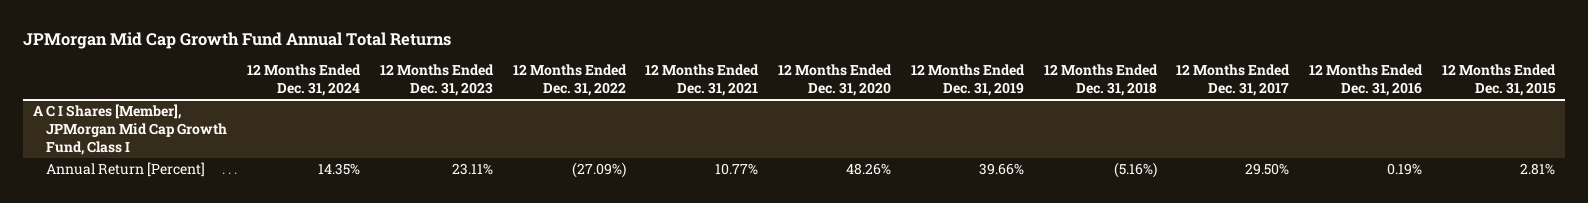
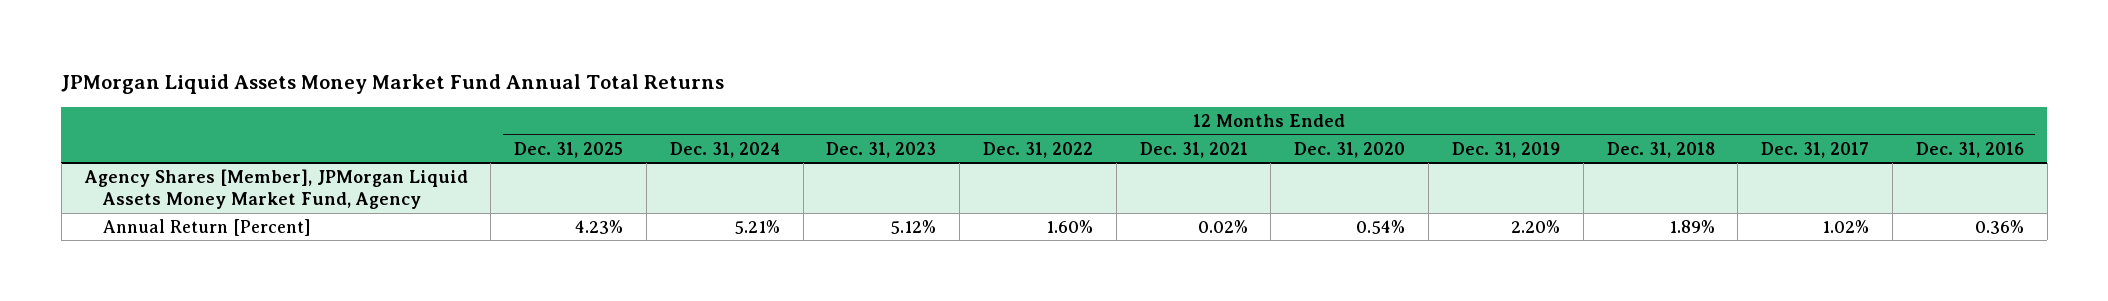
- JPMorgan Mid Cap Growth Fund Annual Total Returns
+ JPMorgan Liquid Assets Money Market Fund Annual Total Returns
- | 12 Months Ended Dec. 31, 2024 | 12 Months Ended Dec. 31, 2023 | 12 Months Ended Dec. 31, 2022 | 12 Months Ended Dec. 31, 2021 | 12 Months Ended Dec. 31, 2020 | 12 Months Ended Dec. 31, 2019 | 12 Months Ended Dec. 31, 2018 | 12 Months Ended Dec. 31, 2017 | 12 Months Ended Dec. 31, 2016 | 12 Months Ended Dec. 31, 2015
+ | 12 Months Ended Dec. 31, 2025 | 12 Months Ended Dec. 31, 2024 | 12 Months Ended Dec. 31, 2023 | 12 Months Ended Dec. 31, 2022 | 12 Months Ended Dec. 31, 2021 | 12 Months Ended Dec. 31, 2020 | 12 Months Ended Dec. 31, 2019 | 12 Months Ended Dec. 31, 2018 | 12 Months Ended Dec. 31, 2017 | 12 Months Ended Dec. 31, 2016
- A C I Shares [Member], JPMorgan Mid Cap Growth Fund, Class I
- Annual Return [Percent] | 14.35% | 23.11% | (27.09%) | 10.77% | 48.26% | 39.66% | (5.16%) | 29.50% | 0.19% | 2.81%
+ Agency Shares [Member], JPMorgan Liquid Assets Money Market Fund, Agency
+ Annual Return [Percent] | 4.23% | 5.21% | 5.12% | 1.60% | 0.02% | 0.54% | 2.20% | 1.89% | 1.02% | 0.36%

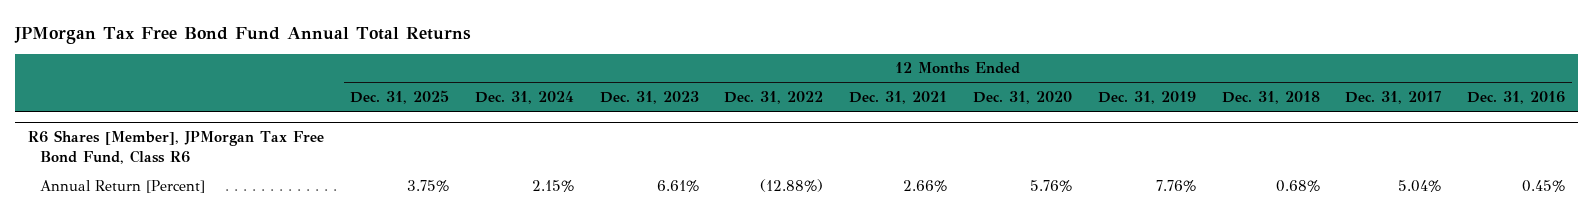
- JPMorgan Liquid Assets Money Market Fund Annual Total Returns
+ JPMorgan Tax Free Bond Fund Annual Total Returns
- Agency Shares [Member], JPMorgan Liquid Assets Money Market Fund, Agency
- Annual Return [Percent] | 4.23% | 5.21% | 5.12% | 1.60% | 0.02% | 0.54% | 2.20% | 1.89% | 1.02% | 0.36%
+ R6 Shares [Member], JPMorgan Tax Free Bond Fund, Class R6
+ Annual Return [Percent] | 3.75% | 2.15% | 6.61% | (12.88%) | 2.66% | 5.76% | 7.76% | 0.68% | 5.04% | 0.45%

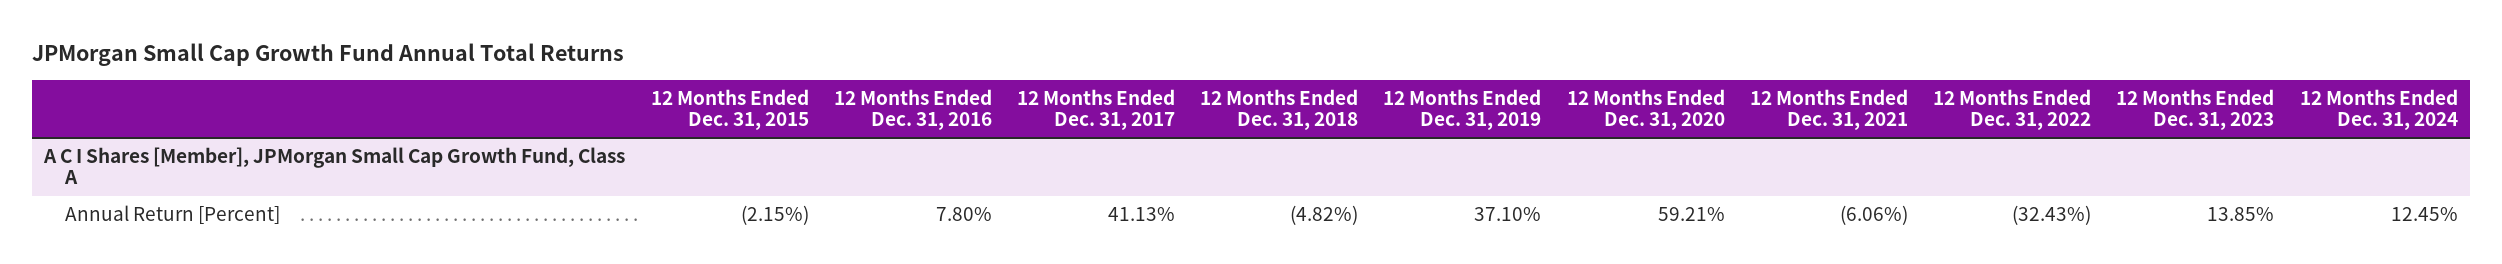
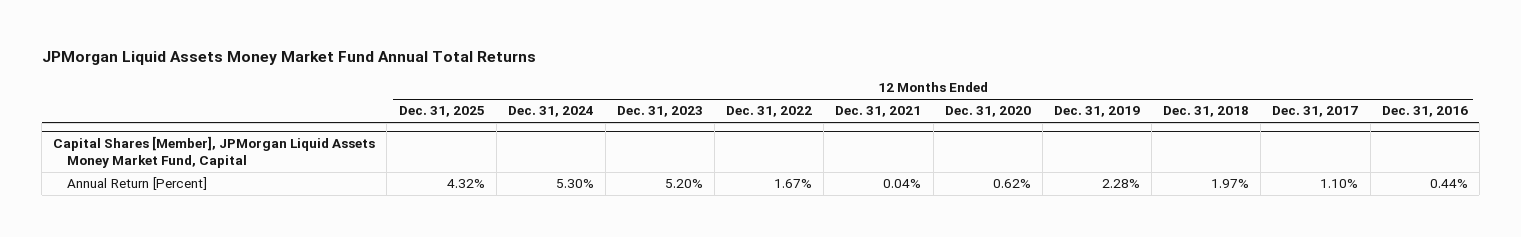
- JPMorgan Small Cap Growth Fund Annual Total Returns
+ JPMorgan Liquid Assets Money Market Fund Annual Total Returns
- | 12 Months Ended Dec. 31, 2015 | 12 Months Ended Dec. 31, 2016 | 12 Months Ended Dec. 31, 2017 | 12 Months Ended Dec. 31, 2018 | 12 Months Ended Dec. 31, 2019 | 12 Months Ended Dec. 31, 2020 | 12 Months Ended Dec. 31, 2021 | 12 Months Ended Dec. 31, 2022 | 12 Months Ended Dec. 31, 2023 | 12 Months Ended Dec. 31, 2024
+ | 12 Months Ended Dec. 31, 2025 | 12 Months Ended Dec. 31, 2024 | 12 Months Ended Dec. 31, 2023 | 12 Months Ended Dec. 31, 2022 | 12 Months Ended Dec. 31, 2021 | 12 Months Ended Dec. 31, 2020 | 12 Months Ended Dec. 31, 2019 | 12 Months Ended Dec. 31, 2018 | 12 Months Ended Dec. 31, 2017 | 12 Months Ended Dec. 31, 2016
- A C I Shares [Member], JPMorgan Small Cap Growth Fund, Class A
- Annual Return [Percent] | (2.15%) | 7.80% | 41.13% | (4.82%) | 37.10% | 59.21% | (6.06%) | (32.43%) | 13.85% | 12.45%
+ Capital Shares [Member], JPMorgan Liquid Assets Money Market Fund, Capital
+ Annual Return [Percent] | 4.32% | 5.30% | 5.20% | 1.67% | 0.04% | 0.62% | 2.28% | 1.97% | 1.10% | 0.44%

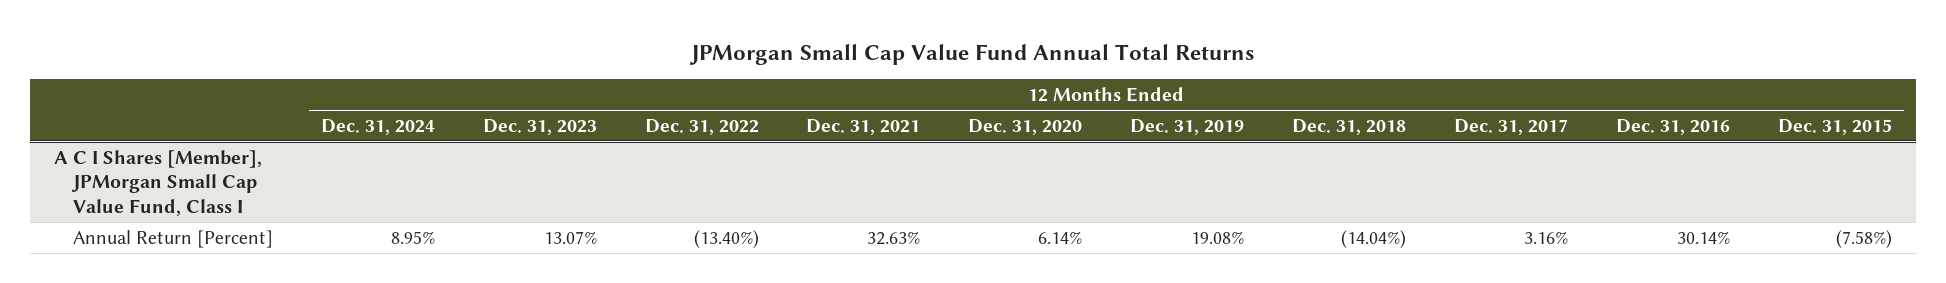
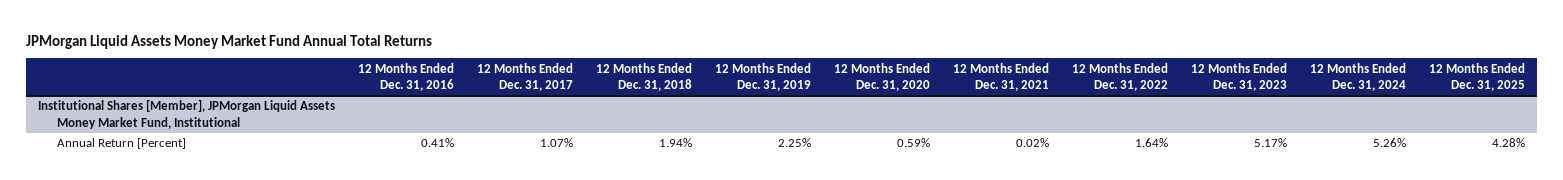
- JPMorgan Small Cap Value Fund Annual Total Returns
+ JPMorgan Liquid Assets Money Market Fund Annual Total Returns
- | 12 Months Ended Dec. 31, 2024 | 12 Months Ended Dec. 31, 2023 | 12 Months Ended Dec. 31, 2022 | 12 Months Ended Dec. 31, 2021 | 12 Months Ended Dec. 31, 2020 | 12 Months Ended Dec. 31, 2019 | 12 Months Ended Dec. 31, 2018 | 12 Months Ended Dec. 31, 2017 | 12 Months Ended Dec. 31, 2016 | 12 Months Ended Dec. 31, 2015
+ | 12 Months Ended Dec. 31, 2016 | 12 Months Ended Dec. 31, 2017 | 12 Months Ended Dec. 31, 2018 | 12 Months Ended Dec. 31, 2019 | 12 Months Ended Dec. 31, 2020 | 12 Months Ended Dec. 31, 2021 | 12 Months Ended Dec. 31, 2022 | 12 Months Ended Dec. 31, 2023 | 12 Months Ended Dec. 31, 2024 | 12 Months Ended Dec. 31, 2025
- A C I Shares [Member], JPMorgan Small Cap Value Fund, Class I
- Annual Return [Percent] | 8.95% | 13.07% | (13.40%) | 32.63% | 6.14% | 19.08% | (14.04%) | 3.16% | 30.14% | (7.58%)
+ Institutional Shares [Member], JPMorgan Liquid Assets Money Market Fund, Institutional
+ Annual Return [Percent] | 0.41% | 1.07% | 1.94% | 2.25% | 0.59% | 0.02% | 1.64% | 5.17% | 5.26% | 4.28%

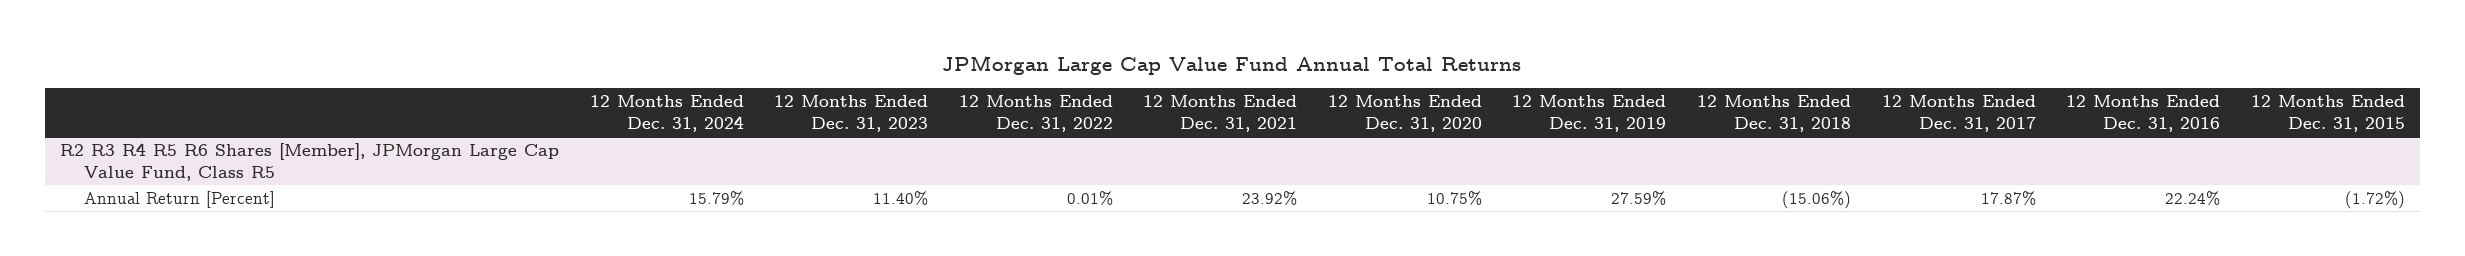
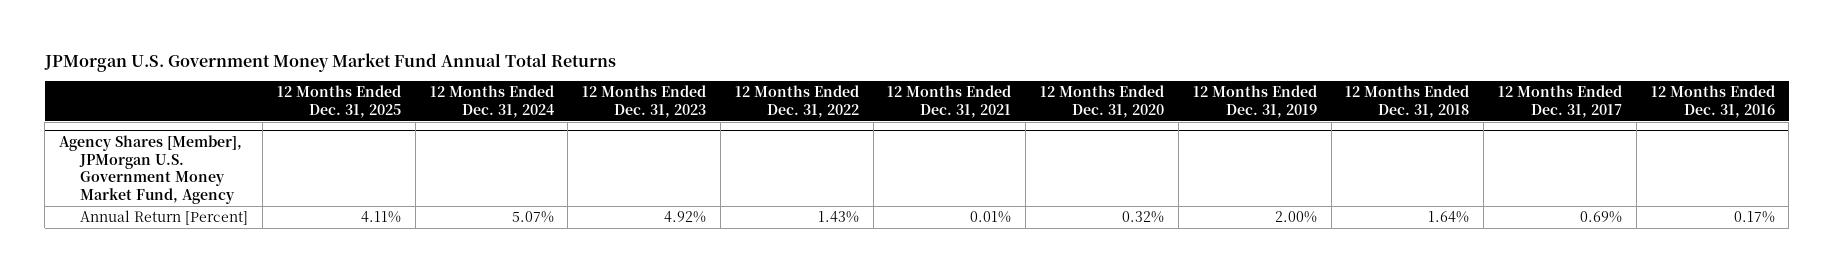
- JPMorgan Large Cap Value Fund Annual Total Returns
+ JPMorgan U.S. Government Money Market Fund Annual Total Returns
- | 12 Months Ended Dec. 31, 2024 | 12 Months Ended Dec. 31, 2023 | 12 Months Ended Dec. 31, 2022 | 12 Months Ended Dec. 31, 2021 | 12 Months Ended Dec. 31, 2020 | 12 Months Ended Dec. 31, 2019 | 12 Months Ended Dec. 31, 2018 | 12 Months Ended Dec. 31, 2017 | 12 Months Ended Dec. 31, 2016 | 12 Months Ended Dec. 31, 2015
+ | 12 Months Ended Dec. 31, 2025 | 12 Months Ended Dec. 31, 2024 | 12 Months Ended Dec. 31, 2023 | 12 Months Ended Dec. 31, 2022 | 12 Months Ended Dec. 31, 2021 | 12 Months Ended Dec. 31, 2020 | 12 Months Ended Dec. 31, 2019 | 12 Months Ended Dec. 31, 2018 | 12 Months Ended Dec. 31, 2017 | 12 Months Ended Dec. 31, 2016
- R2 R3 R4 R5 R6 Shares [Member], JPMorgan Large Cap Value Fund, Class R5
- Annual Return [Percent] | 15.79% | 11.40% | 0.01% | 23.92% | 10.75% | 27.59% | (15.06%) | 17.87% | 22.24% | (1.72%)
+ Agency Shares [Member], JPMorgan U.S. Government Money Market Fund, Agency
+ Annual Return [Percent] | 4.11% | 5.07% | 4.92% | 1.43% | 0.01% | 0.32% | 2.00% | 1.64% | 0.69% | 0.17%

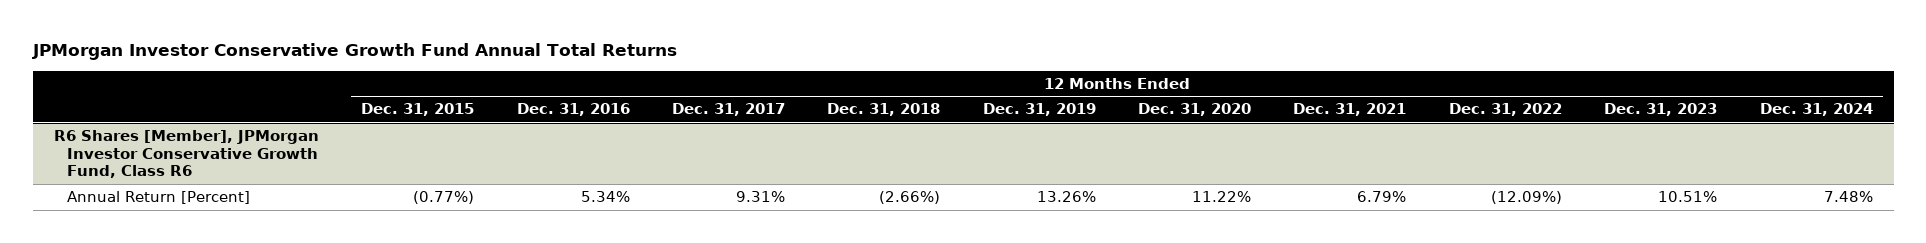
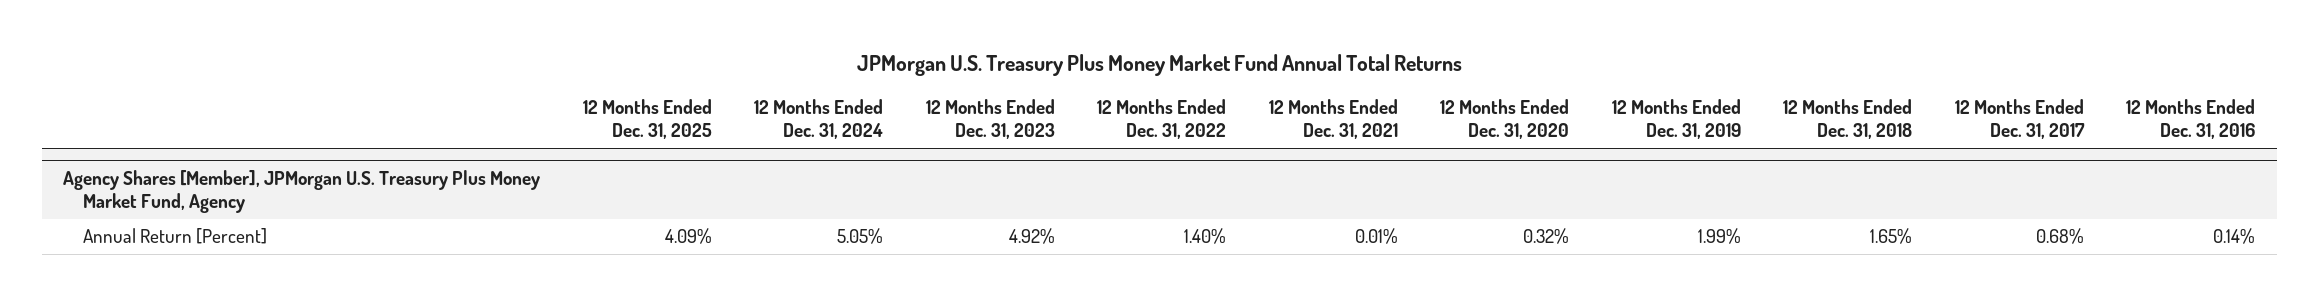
- JPMorgan Investor Conservative Growth Fund Annual Total Returns
+ JPMorgan U.S. Treasury Plus Money Market Fund Annual Total Returns
- | 12 Months Ended Dec. 31, 2015 | 12 Months Ended Dec. 31, 2016 | 12 Months Ended Dec. 31, 2017 | 12 Months Ended Dec. 31, 2018 | 12 Months Ended Dec. 31, 2019 | 12 Months Ended Dec. 31, 2020 | 12 Months Ended Dec. 31, 2021 | 12 Months Ended Dec. 31, 2022 | 12 Months Ended Dec. 31, 2023 | 12 Months Ended Dec. 31, 2024
+ | 12 Months Ended Dec. 31, 2025 | 12 Months Ended Dec. 31, 2024 | 12 Months Ended Dec. 31, 2023 | 12 Months Ended Dec. 31, 2022 | 12 Months Ended Dec. 31, 2021 | 12 Months Ended Dec. 31, 2020 | 12 Months Ended Dec. 31, 2019 | 12 Months Ended Dec. 31, 2018 | 12 Months Ended Dec. 31, 2017 | 12 Months Ended Dec. 31, 2016
- R6 Shares [Member], JPMorgan Investor Conservative Growth Fund, Class R6
- Annual Return [Percent] | (0.77%) | 5.34% | 9.31% | (2.66%) | 13.26% | 11.22% | 6.79% | (12.09%) | 10.51% | 7.48%
+ Agency Shares [Member], JPMorgan U.S. Treasury Plus Money Market Fund, Agency
+ Annual Return [Percent] | 4.09% | 5.05% | 4.92% | 1.40% | 0.01% | 0.32% | 1.99% | 1.65% | 0.68% | 0.14%

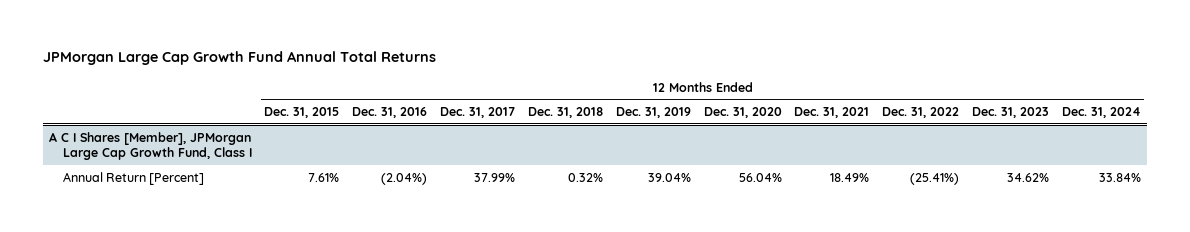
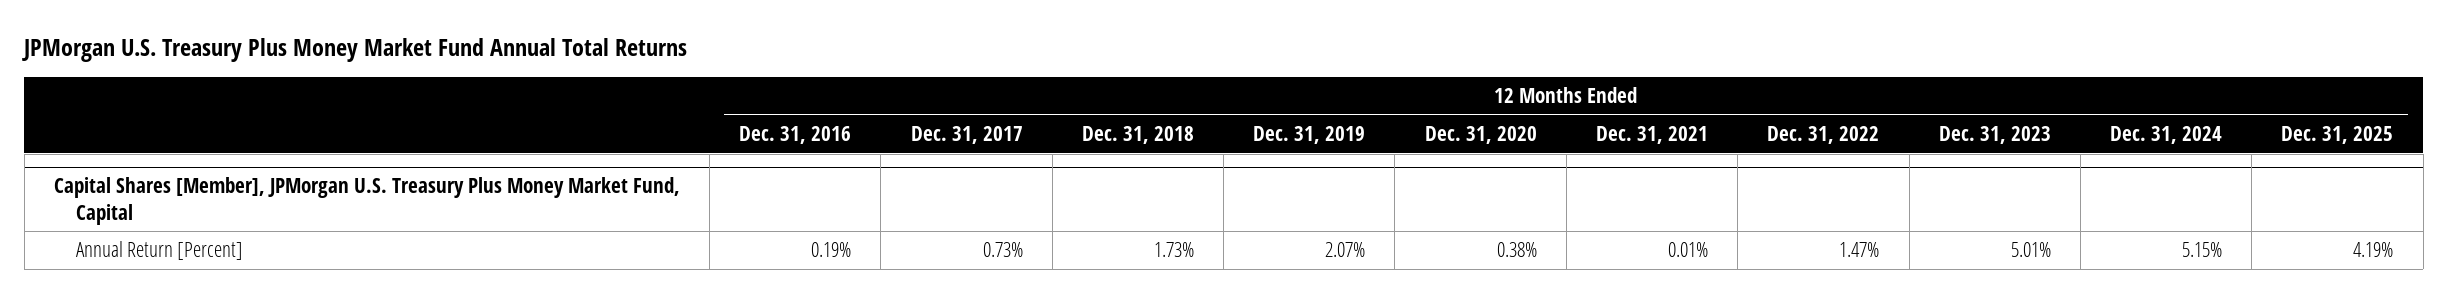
- JPMorgan Large Cap Growth Fund Annual Total Returns
+ JPMorgan U.S. Treasury Plus Money Market Fund Annual Total Returns
- | 12 Months Ended Dec. 31, 2015 | 12 Months Ended Dec. 31, 2016 | 12 Months Ended Dec. 31, 2017 | 12 Months Ended Dec. 31, 2018 | 12 Months Ended Dec. 31, 2019 | 12 Months Ended Dec. 31, 2020 | 12 Months Ended Dec. 31, 2021 | 12 Months Ended Dec. 31, 2022 | 12 Months Ended Dec. 31, 2023 | 12 Months Ended Dec. 31, 2024
+ | 12 Months Ended Dec. 31, 2016 | 12 Months Ended Dec. 31, 2017 | 12 Months Ended Dec. 31, 2018 | 12 Months Ended Dec. 31, 2019 | 12 Months Ended Dec. 31, 2020 | 12 Months Ended Dec. 31, 2021 | 12 Months Ended Dec. 31, 2022 | 12 Months Ended Dec. 31, 2023 | 12 Months Ended Dec. 31, 2024 | 12 Months Ended Dec. 31, 2025
- A C I Shares [Member], JPMorgan Large Cap Growth Fund, Class I
- Annual Return [Percent] | 7.61% | (2.04%) | 37.99% | 0.32% | 39.04% | 56.04% | 18.49% | (25.41%) | 34.62% | 33.84%
+ Capital Shares [Member], JPMorgan U.S. Treasury Plus Money Market Fund, Capital
+ Annual Return [Percent] | 0.19% | 0.73% | 1.73% | 2.07% | 0.38% | 0.01% | 1.47% | 5.01% | 5.15% | 4.19%

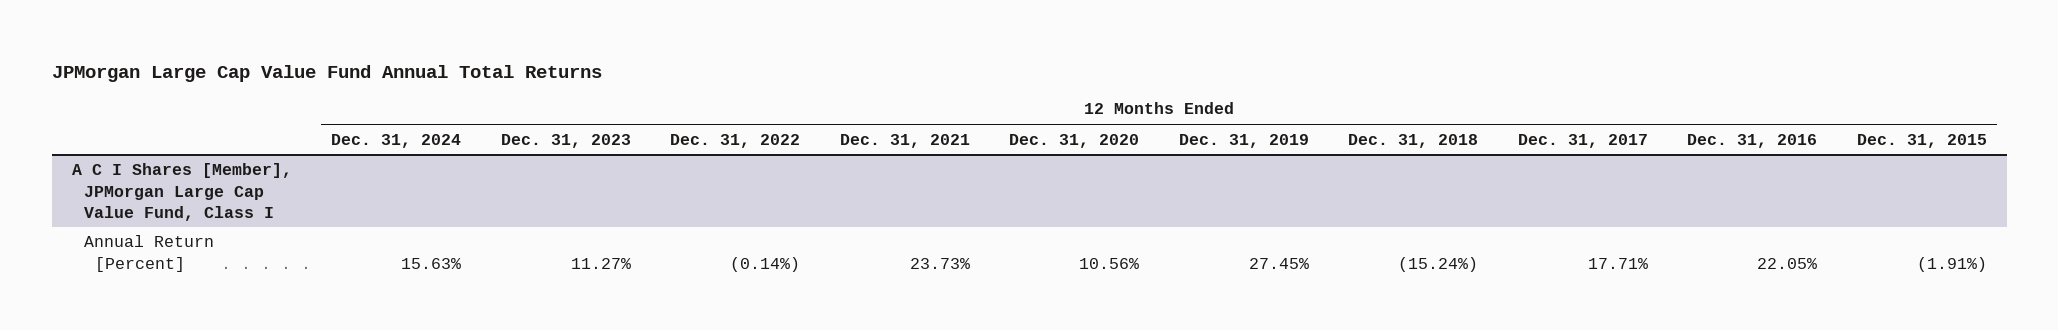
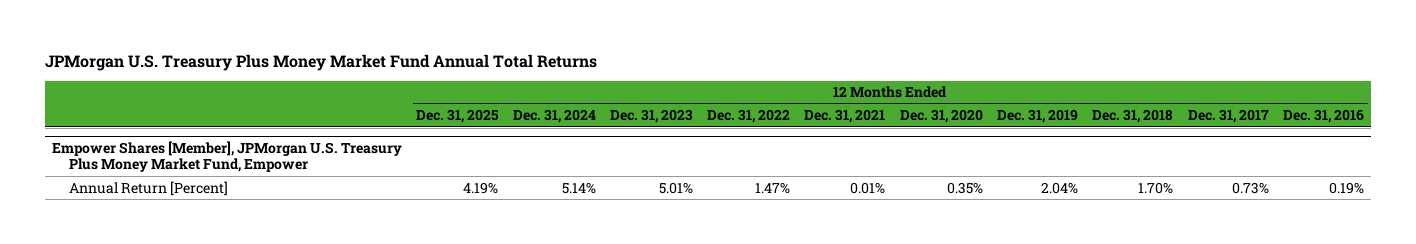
- JPMorgan Large Cap Value Fund Annual Total Returns
+ JPMorgan U.S. Treasury Plus Money Market Fund Annual Total Returns
- | 12 Months Ended Dec. 31, 2024 | 12 Months Ended Dec. 31, 2023 | 12 Months Ended Dec. 31, 2022 | 12 Months Ended Dec. 31, 2021 | 12 Months Ended Dec. 31, 2020 | 12 Months Ended Dec. 31, 2019 | 12 Months Ended Dec. 31, 2018 | 12 Months Ended Dec. 31, 2017 | 12 Months Ended Dec. 31, 2016 | 12 Months Ended Dec. 31, 2015
+ | 12 Months Ended Dec. 31, 2025 | 12 Months Ended Dec. 31, 2024 | 12 Months Ended Dec. 31, 2023 | 12 Months Ended Dec. 31, 2022 | 12 Months Ended Dec. 31, 2021 | 12 Months Ended Dec. 31, 2020 | 12 Months Ended Dec. 31, 2019 | 12 Months Ended Dec. 31, 2018 | 12 Months Ended Dec. 31, 2017 | 12 Months Ended Dec. 31, 2016
- A C I Shares [Member], JPMorgan Large Cap Value Fund, Class I
- Annual Return [Percent] | 15.63% | 11.27% | (0.14%) | 23.73% | 10.56% | 27.45% | (15.24%) | 17.71% | 22.05% | (1.91%)
+ Empower Shares [Member], JPMorgan U.S. Treasury Plus Money Market Fund, Empower
+ Annual Return [Percent] | 4.19% | 5.14% | 5.01% | 1.47% | 0.01% | 0.35% | 2.04% | 1.70% | 0.73% | 0.19%

